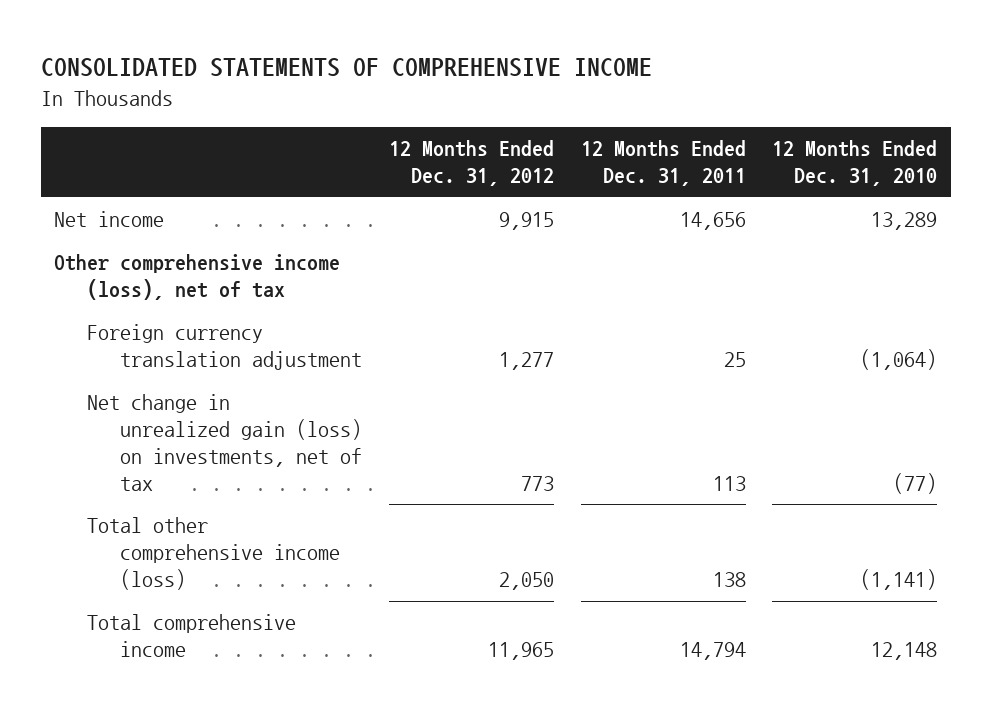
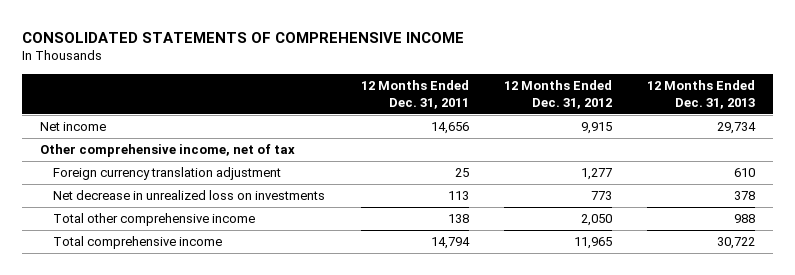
- | 12 Months Ended Dec. 31, 2012 | 12 Months Ended Dec. 31, 2011 | 12 Months Ended Dec. 31, 2010
+ | 12 Months Ended Dec. 31, 2011 | 12 Months Ended Dec. 31, 2012 | 12 Months Ended Dec. 31, 2013
- Other comprehensive income (loss), net of tax
+ Other comprehensive income, net of tax
- Net change in unrealized gain (loss) on investments, net of tax | 773 | 113 | (77)
- Total other comprehensive income (loss) | 2,050 | 138 | (1,141)
+ Net decrease in unrealized loss on investments | 113 | 773 | 378
+ Total other comprehensive income | 138 | 2,050 | 988

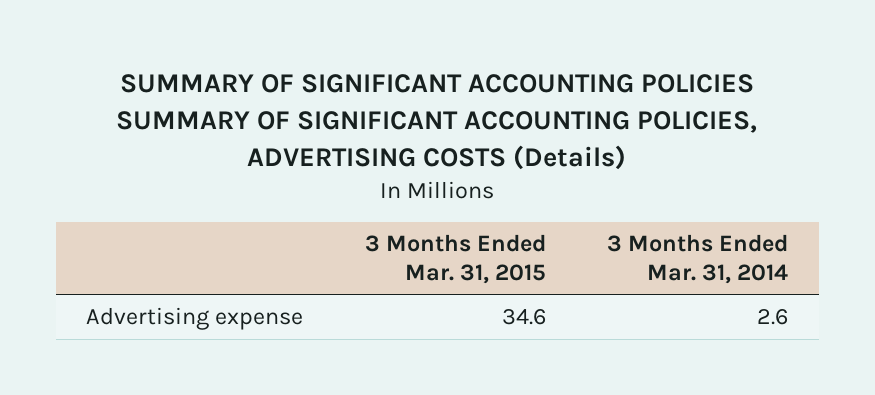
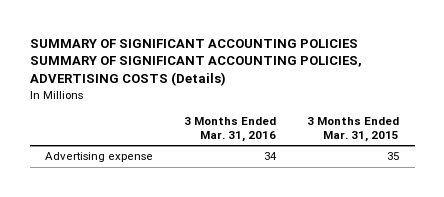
- | 3 Months Ended Mar. 31, 2015 | 3 Months Ended Mar. 31, 2014
+ | 3 Months Ended Mar. 31, 2016 | 3 Months Ended Mar. 31, 2015
- Advertising expense | 34.6 | 2.6
+ Advertising expense | 34 | 35

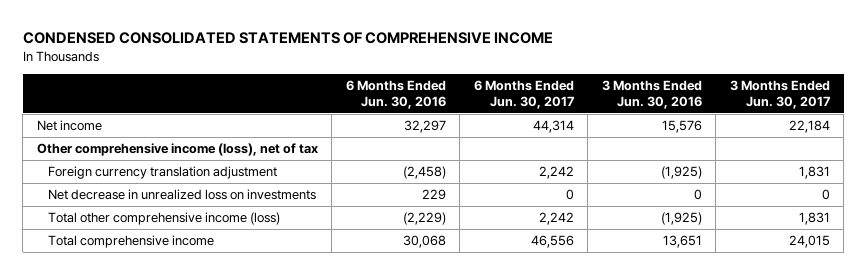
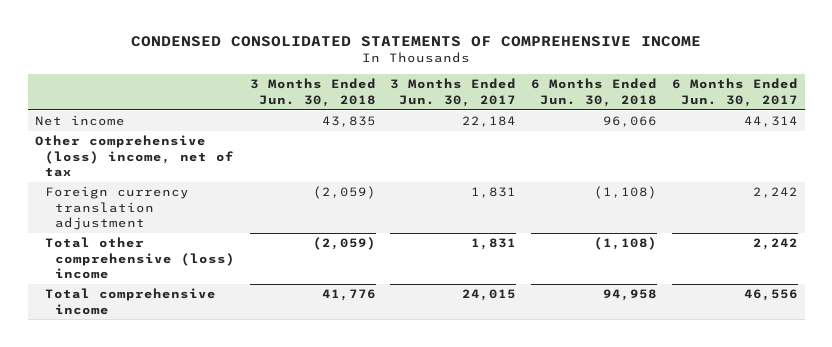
- | 6 Months Ended Jun. 30, 2016 | 6 Months Ended Jun. 30, 2017 | 3 Months Ended Jun. 30, 2016 | 3 Months Ended Jun. 30, 2017
+ | 3 Months Ended Jun. 30, 2018 | 3 Months Ended Jun. 30, 2017 | 6 Months Ended Jun. 30, 2018 | 6 Months Ended Jun. 30, 2017
- Other comprehensive income (loss), net of tax
+ Other comprehensive (loss) income, net of tax
- Net decrease in unrealized loss on investments | 229 | 0 | 0 | 0
- Total other comprehensive income (loss) | (2,229) | 2,242 | (1,925) | 1,831
+ Total other comprehensive (loss) income | (2,059) | 1,831 | (1,108) | 2,242

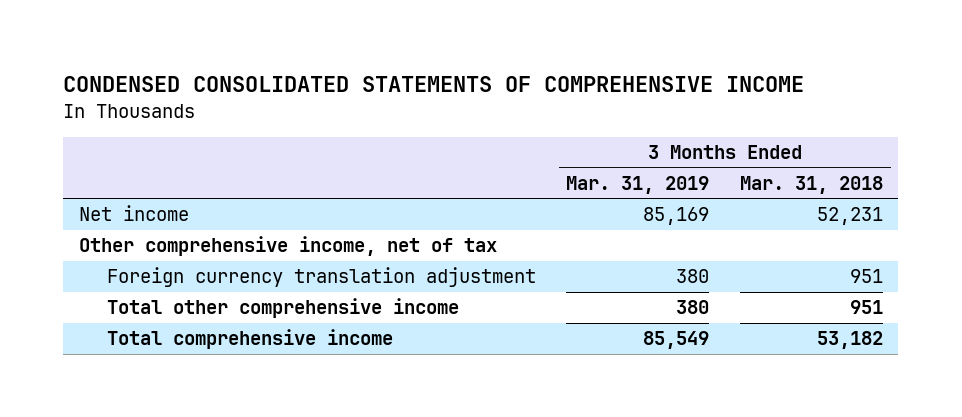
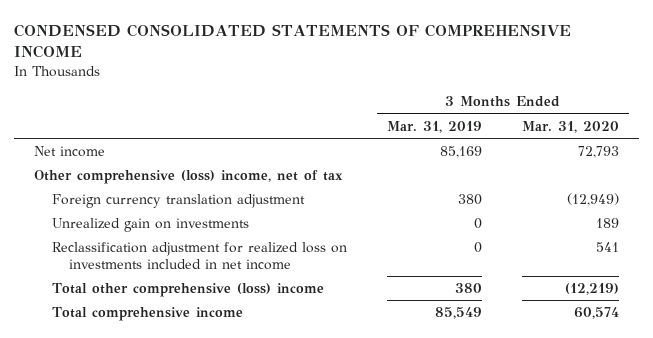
- | 3 Months Ended Mar. 31, 2019 | 3 Months Ended Mar. 31, 2018
+ | 3 Months Ended Mar. 31, 2019 | 3 Months Ended Mar. 31, 2020
- Other comprehensive income, net of tax
+ Other comprehensive (loss) income, net of tax
- Total other comprehensive income | 380 | 951
+ Unrealized gain on investments | 0 | 189
+ Reclassification adjustment for realized loss on investments included in net income | 0 | 541
+ Total other comprehensive (loss) income | 380 | (12,219)

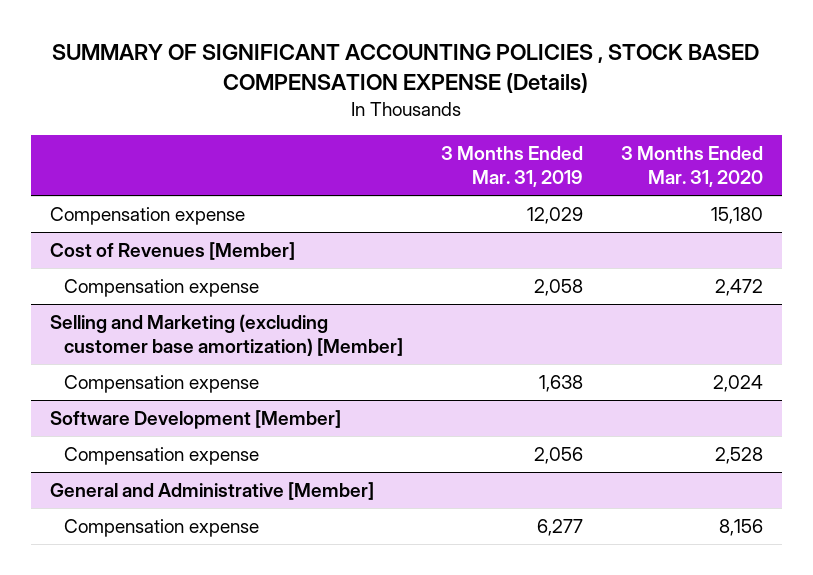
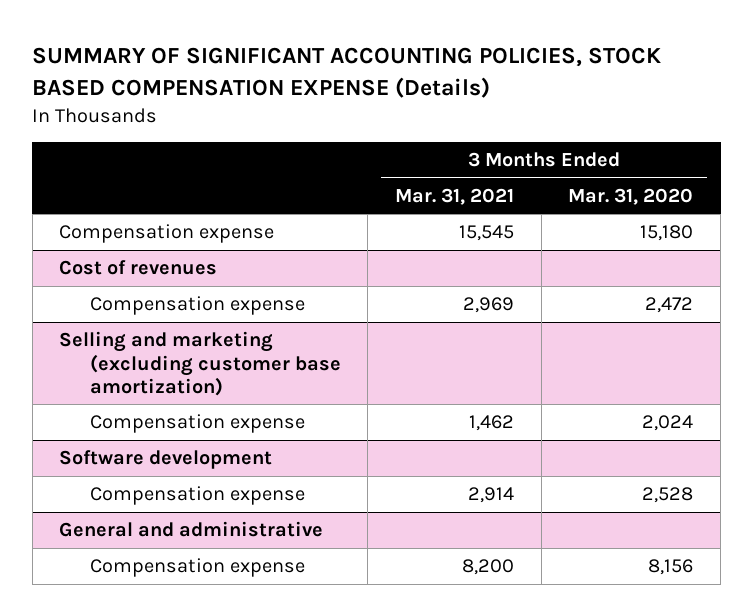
- SUMMARY OF SIGNIFICANT ACCOUNTING POLICIES , STOCK BASED COMPENSATION EXPENSE (Details)
+ SUMMARY OF SIGNIFICANT ACCOUNTING POLICIES, STOCK BASED COMPENSATION EXPENSE (Details)
- | 3 Months Ended Mar. 31, 2019 | 3 Months Ended Mar. 31, 2020
+ | 3 Months Ended Mar. 31, 2021 | 3 Months Ended Mar. 31, 2020
- Cost of Revenues [Member]
+ Cost of revenues
- Selling and Marketing (excluding customer base amortization) [Member]
+ Selling and marketing (excluding customer base amortization)
- Software Development [Member]
+ Software development
- General and Administrative [Member]
+ General and administrative

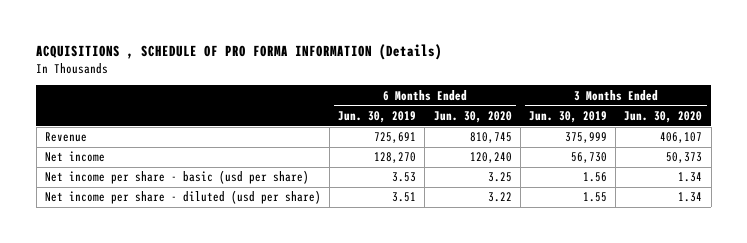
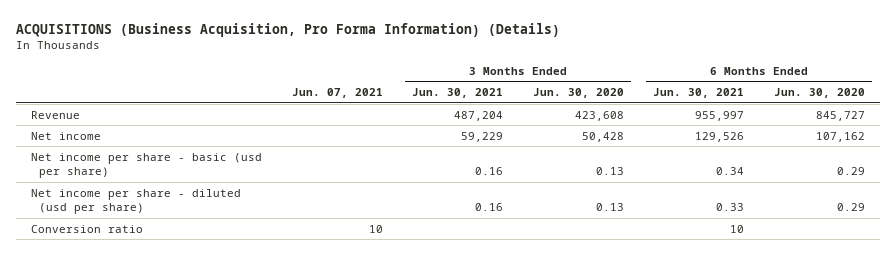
- ACQUISITIONS , SCHEDULE OF PRO FORMA INFORMATION (Details)
+ ACQUISITIONS (Business Acquisition, Pro Forma Information) (Details)
- | 6 Months Ended Jun. 30, 2019 | 6 Months Ended Jun. 30, 2020 | 3 Months Ended Jun. 30, 2019 | 3 Months Ended Jun. 30, 2020
+ | Jun. 07, 2021 | 3 Months Ended Jun. 30, 2021 | 3 Months Ended Jun. 30, 2020 | 6 Months Ended Jun. 30, 2021 | 6 Months Ended Jun. 30, 2020
- Revenue | 725,691 | 810,745 | 375,999 | 406,107
- Net income | 128,270 | 120,240 | 56,730 | 50,373
- Net income per share - basic (usd per share) | 3.53 | 3.25 | 1.56 | 1.34
- Net income per share - diluted (usd per share) | 3.51 | 3.22 | 1.55 | 1.34
+ Revenue | | 487,204 | 423,608 | 955,997 | 845,727
+ Net income | | 59,229 | 50,428 | 129,526 | 107,162
+ Net income per share - basic (usd per share) | | 0.16 | 0.13 | 0.34 | 0.29
+ Net income per share - diluted (usd per share) | | 0.16 | 0.13 | 0.33 | 0.29
+ Conversion ratio | 10 | | | 10 |

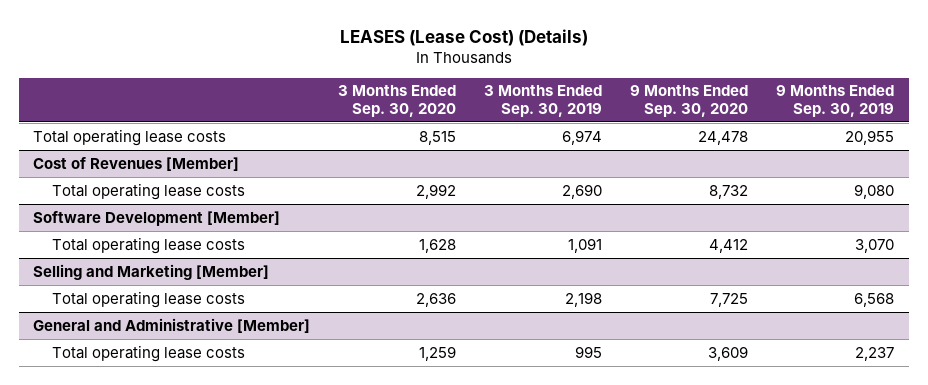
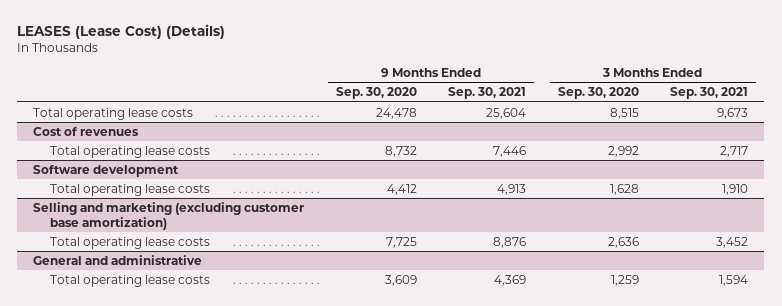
- | 3 Months Ended Sep. 30, 2020 | 3 Months Ended Sep. 30, 2019 | 9 Months Ended Sep. 30, 2020 | 9 Months Ended Sep. 30, 2019
+ | 9 Months Ended Sep. 30, 2020 | 9 Months Ended Sep. 30, 2021 | 3 Months Ended Sep. 30, 2020 | 3 Months Ended Sep. 30, 2021
- Cost of Revenues [Member]
+ Cost of revenues
- Software Development [Member]
+ Software development
- Selling and Marketing [Member]
+ Selling and marketing (excluding customer base amortization)
- General and Administrative [Member]
+ General and administrative

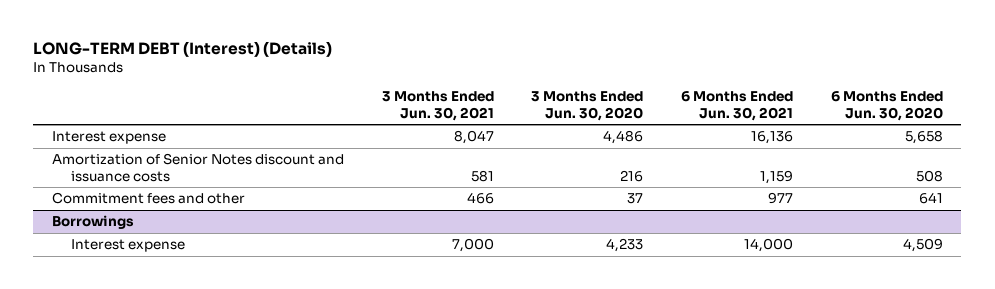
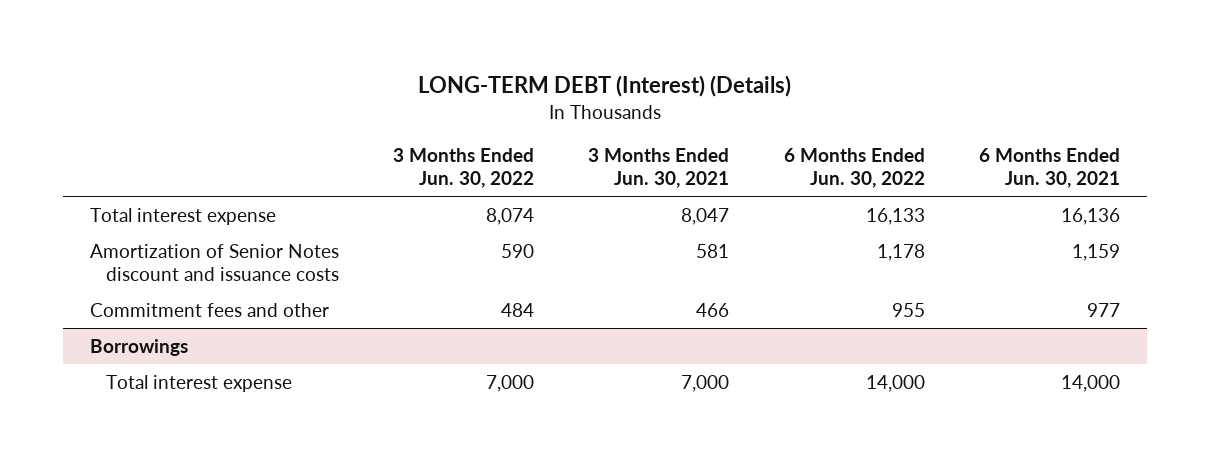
- | 3 Months Ended Jun. 30, 2021 | 3 Months Ended Jun. 30, 2020 | 6 Months Ended Jun. 30, 2021 | 6 Months Ended Jun. 30, 2020
+ | 3 Months Ended Jun. 30, 2022 | 3 Months Ended Jun. 30, 2021 | 6 Months Ended Jun. 30, 2022 | 6 Months Ended Jun. 30, 2021
- Interest expense | 8,047 | 4,486 | 16,136 | 5,658
+ Total interest expense | 8,074 | 8,047 | 16,133 | 16,136
@ Borrowings
- Interest expense | 7,000 | 4,233 | 14,000 | 4,509
+ Total interest expense | 7,000 | 7,000 | 14,000 | 14,000

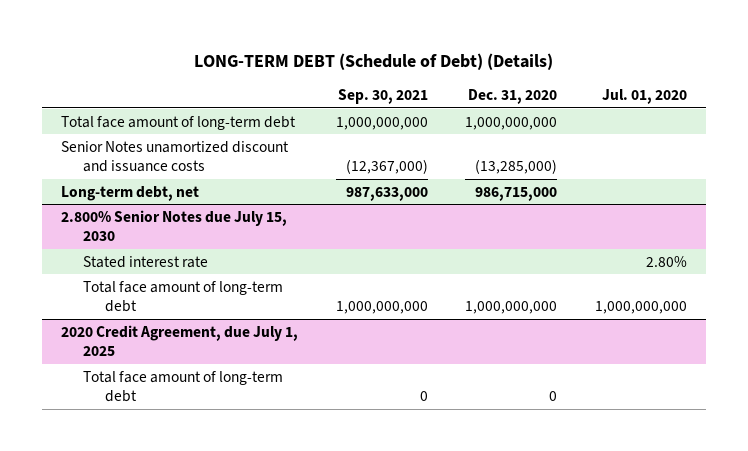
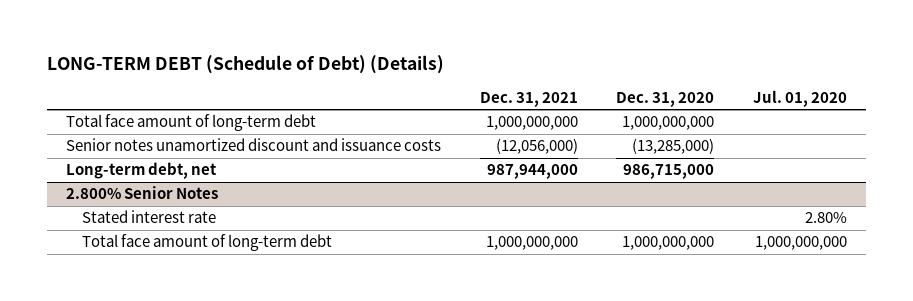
- | Sep. 30, 2021 | Dec. 31, 2020 | Jul. 01, 2020
+ | Dec. 31, 2021 | Dec. 31, 2020 | Jul. 01, 2020
- Senior Notes unamortized discount and issuance costs | (12,367,000) | (13,285,000) |
+ Senior notes unamortized discount and issuance costs | (12,056,000) | (13,285,000) |
- 2.800% Senior Notes due July 15, 2030
+ 2.800% Senior Notes
- 2020 Credit Agreement, due July 1, 2025
- Total face amount of long-term debt | 0 | 0 |

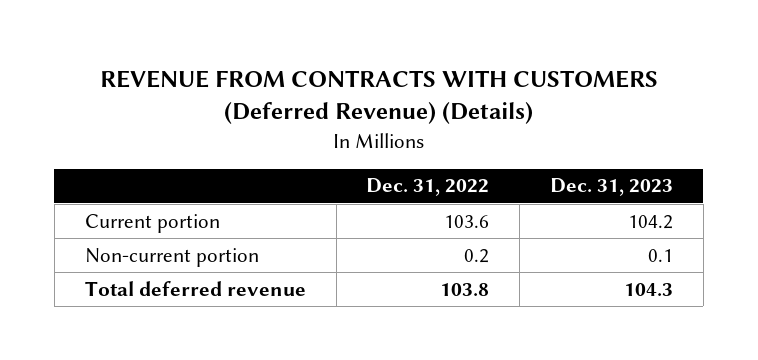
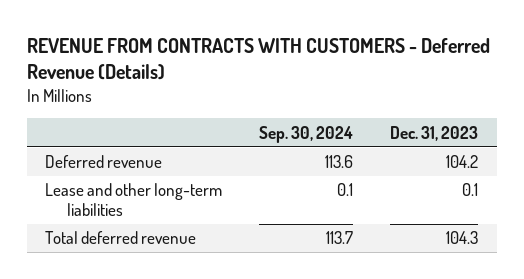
- REVENUE FROM CONTRACTS WITH CUSTOMERS (Deferred Revenue) (Details)
+ REVENUE FROM CONTRACTS WITH CUSTOMERS - Deferred Revenue (Details)
- | Dec. 31, 2022 | Dec. 31, 2023
+ | Sep. 30, 2024 | Dec. 31, 2023
- Current portion | 103.6 | 104.2
- Non-current portion | 0.2 | 0.1
+ Deferred revenue | 113.6 | 104.2
+ Lease and other long-term liabilities | 0.1 | 0.1

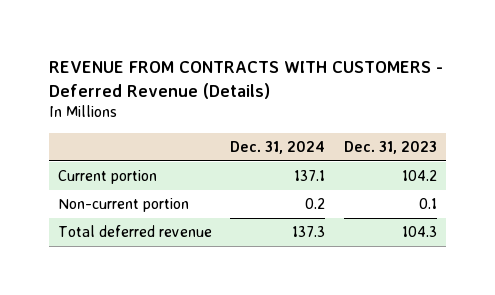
- | Sep. 30, 2024 | Dec. 31, 2023
+ | Dec. 31, 2024 | Dec. 31, 2023
- Deferred revenue | 113.6 | 104.2
- Lease and other long-term liabilities | 0.1 | 0.1
+ Current portion | 137.1 | 104.2
+ Non-current portion | 0.2 | 0.1

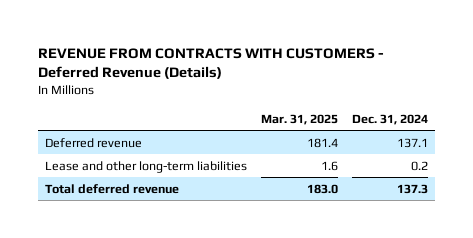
- | Dec. 31, 2024 | Dec. 31, 2023
+ | Mar. 31, 2025 | Dec. 31, 2024
- Current portion | 137.1 | 104.2
- Non-current portion | 0.2 | 0.1
+ Deferred revenue | 181.4 | 137.1
+ Lease and other long-term liabilities | 1.6 | 0.2

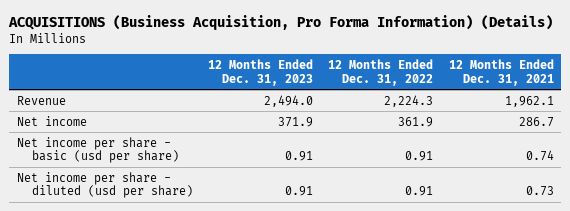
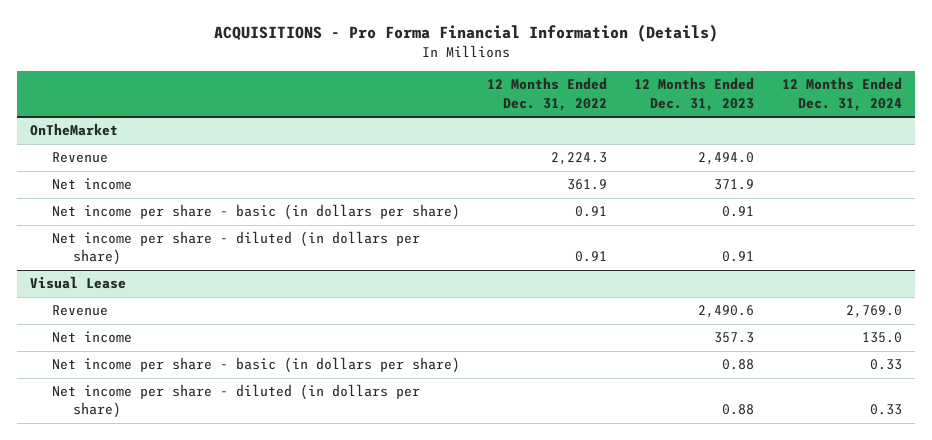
- ACQUISITIONS (Business Acquisition, Pro Forma Information) (Details)
+ ACQUISITIONS - Pro Forma Financial Information (Details)
- | 12 Months Ended Dec. 31, 2023 | 12 Months Ended Dec. 31, 2022 | 12 Months Ended Dec. 31, 2021
+ | 12 Months Ended Dec. 31, 2022 | 12 Months Ended Dec. 31, 2023 | 12 Months Ended Dec. 31, 2024
+ OnTheMarket
- Net income per share - basic (usd per share) | 0.91 | 0.91 | 0.74
- Net income per share - diluted (usd per share) | 0.91 | 0.91 | 0.73
+ Net income per share - basic (in dollars per share) | 0.91 | 0.91 |
+ Net income per share - diluted (in dollars per share) | 0.91 | 0.91 |
+ Visual Lease
+ Revenue | | 2,490.6 | 2,769.0
+ Net income | | 357.3 | 135.0
+ Net income per share - basic (in dollars per share) | | 0.88 | 0.33
+ Net income per share - diluted (in dollars per share) | | 0.88 | 0.33

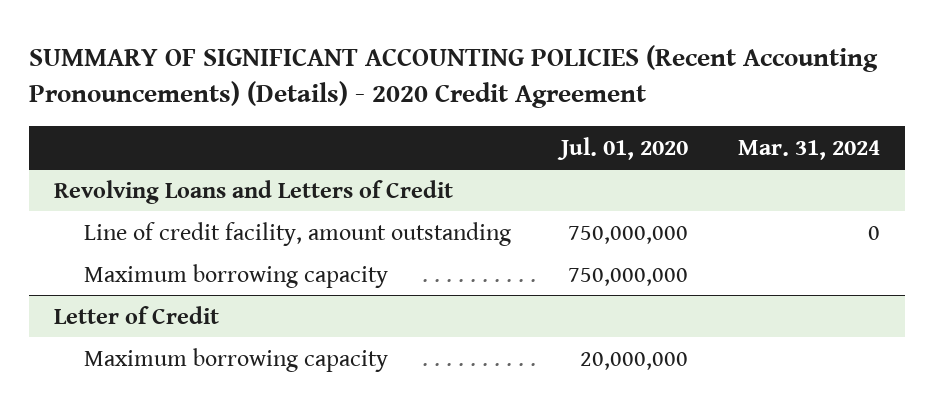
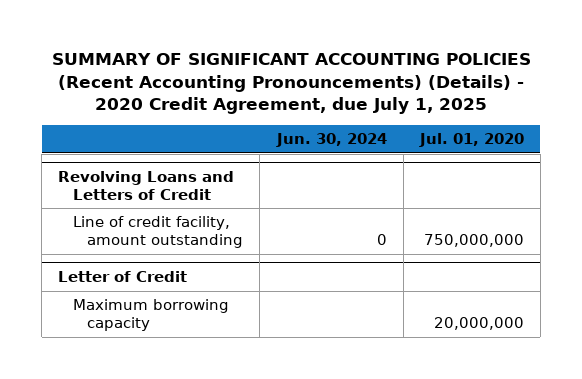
- SUMMARY OF SIGNIFICANT ACCOUNTING POLICIES (Recent Accounting Pronouncements) (Details) - 2020 Credit Agreement
+ SUMMARY OF SIGNIFICANT ACCOUNTING POLICIES (Recent Accounting Pronouncements) (Details) - 2020 Credit Agreement, due July 1, 2025
- | Jul. 01, 2020 | Mar. 31, 2024
+ | Jun. 30, 2024 | Jul. 01, 2020
@ Revolving Loans and Letters of Credit
- Maximum borrowing capacity | 750,000,000 |

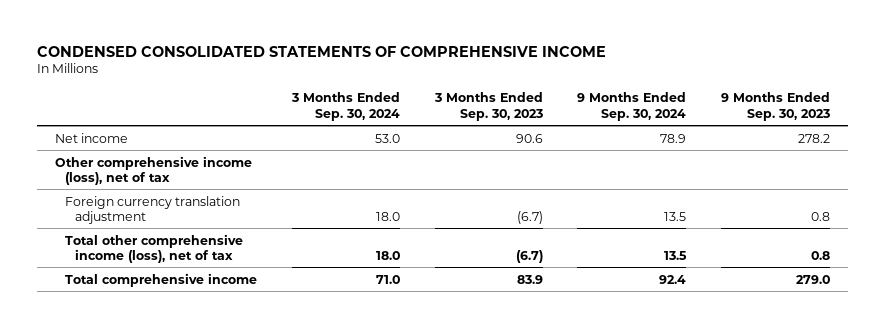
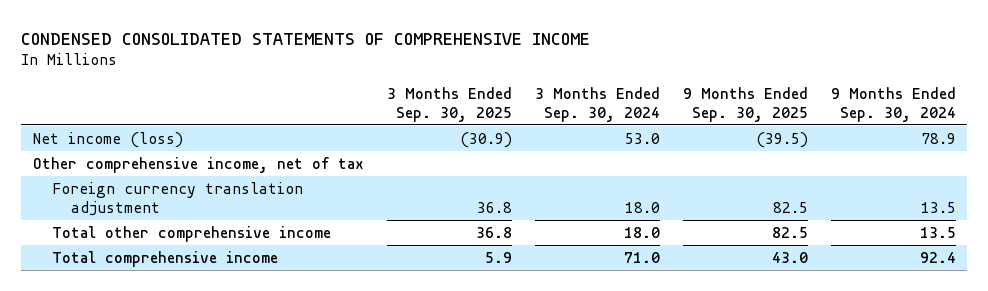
- | 3 Months Ended Sep. 30, 2024 | 3 Months Ended Sep. 30, 2023 | 9 Months Ended Sep. 30, 2024 | 9 Months Ended Sep. 30, 2023
+ | 3 Months Ended Sep. 30, 2025 | 3 Months Ended Sep. 30, 2024 | 9 Months Ended Sep. 30, 2025 | 9 Months Ended Sep. 30, 2024
- Net income | 53.0 | 90.6 | 78.9 | 278.2
- Other comprehensive income (loss), net of tax
+ Net income (loss) | (30.9) | 53.0 | (39.5) | 78.9
+ Other comprehensive income, net of tax
- Total other comprehensive income (loss), net of tax | 18.0 | (6.7) | 13.5 | 0.8
+ Total other comprehensive income | 36.8 | 18.0 | 82.5 | 13.5

